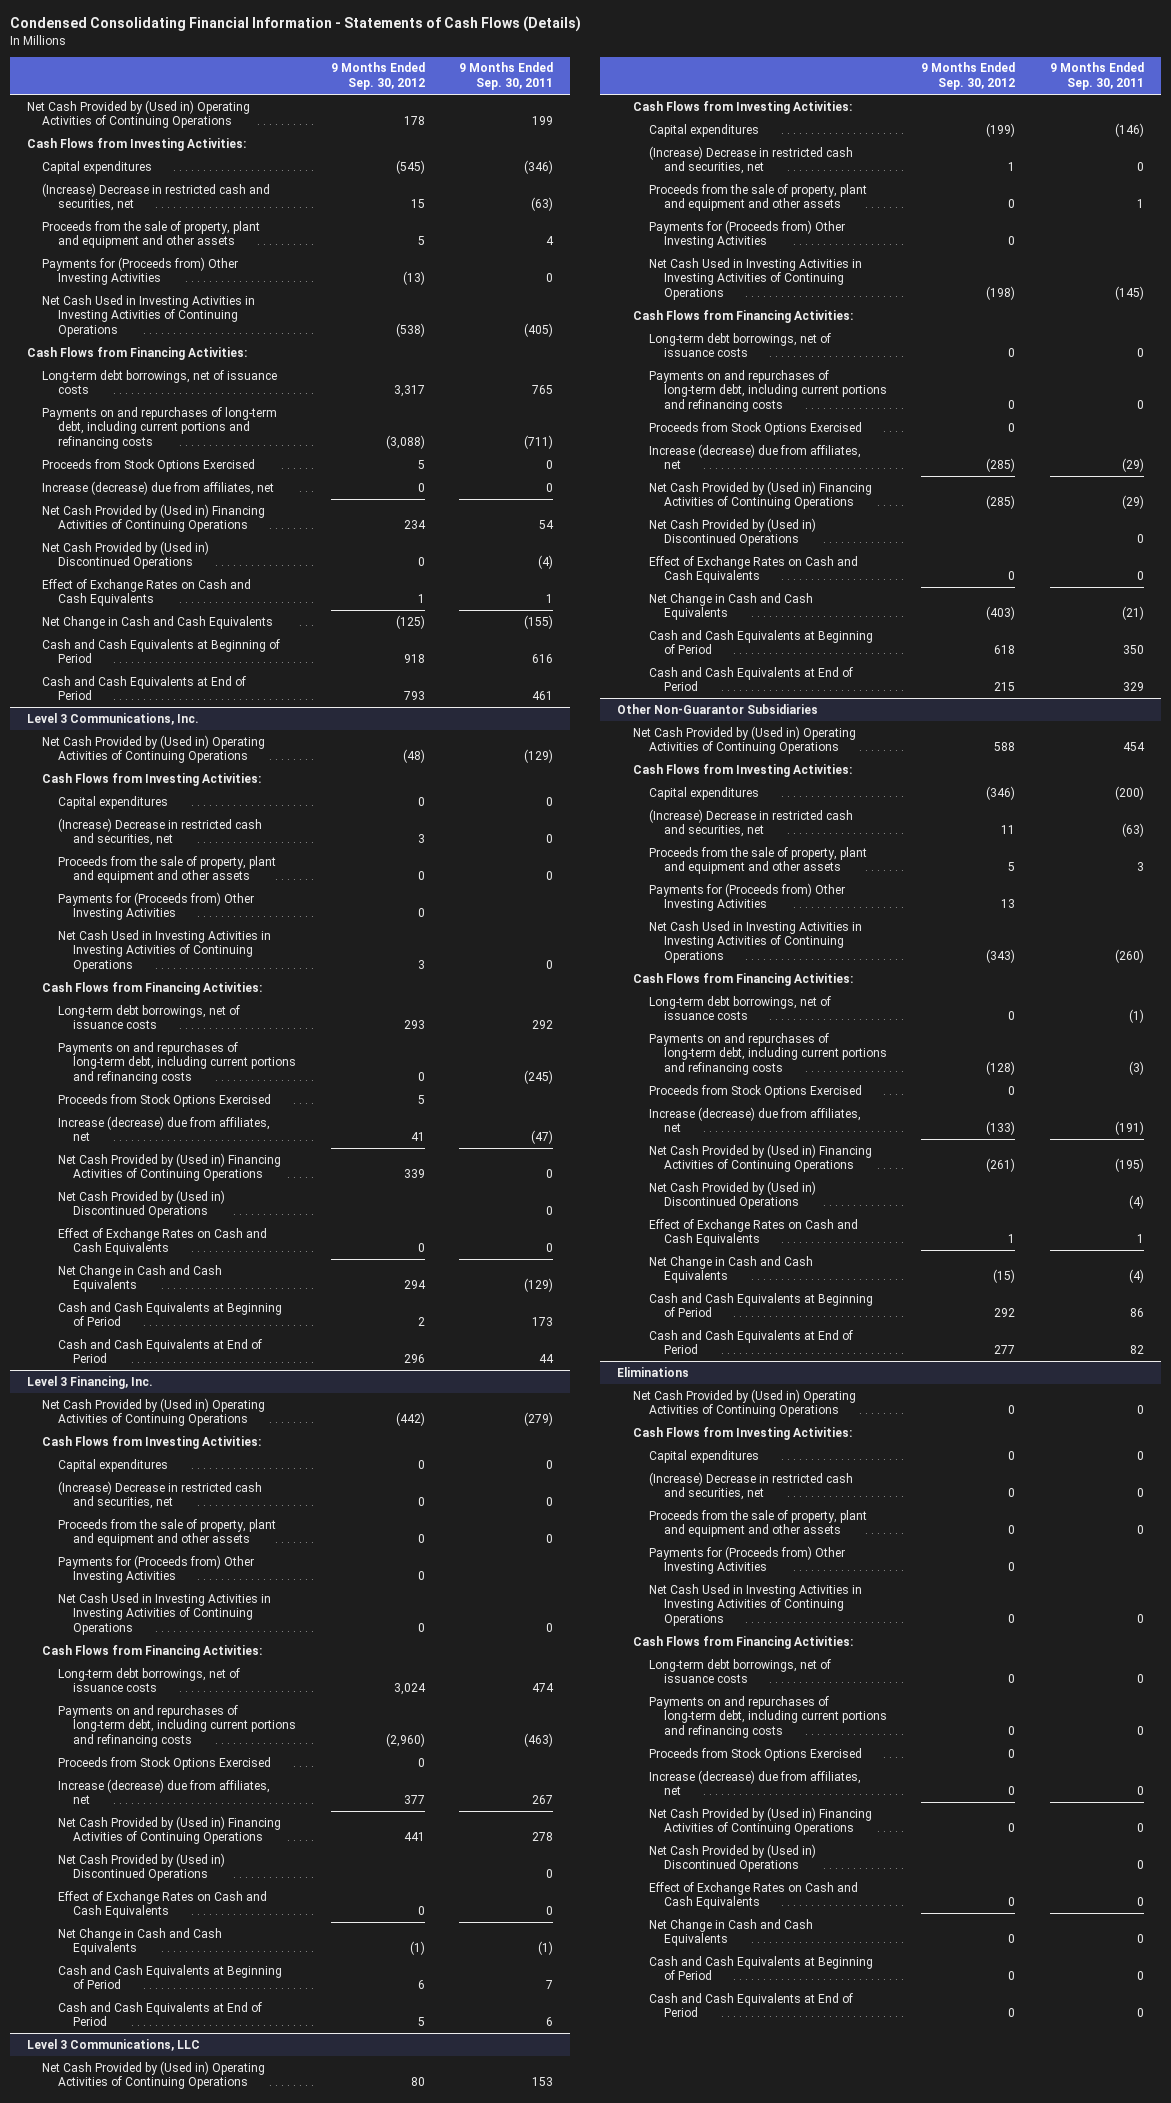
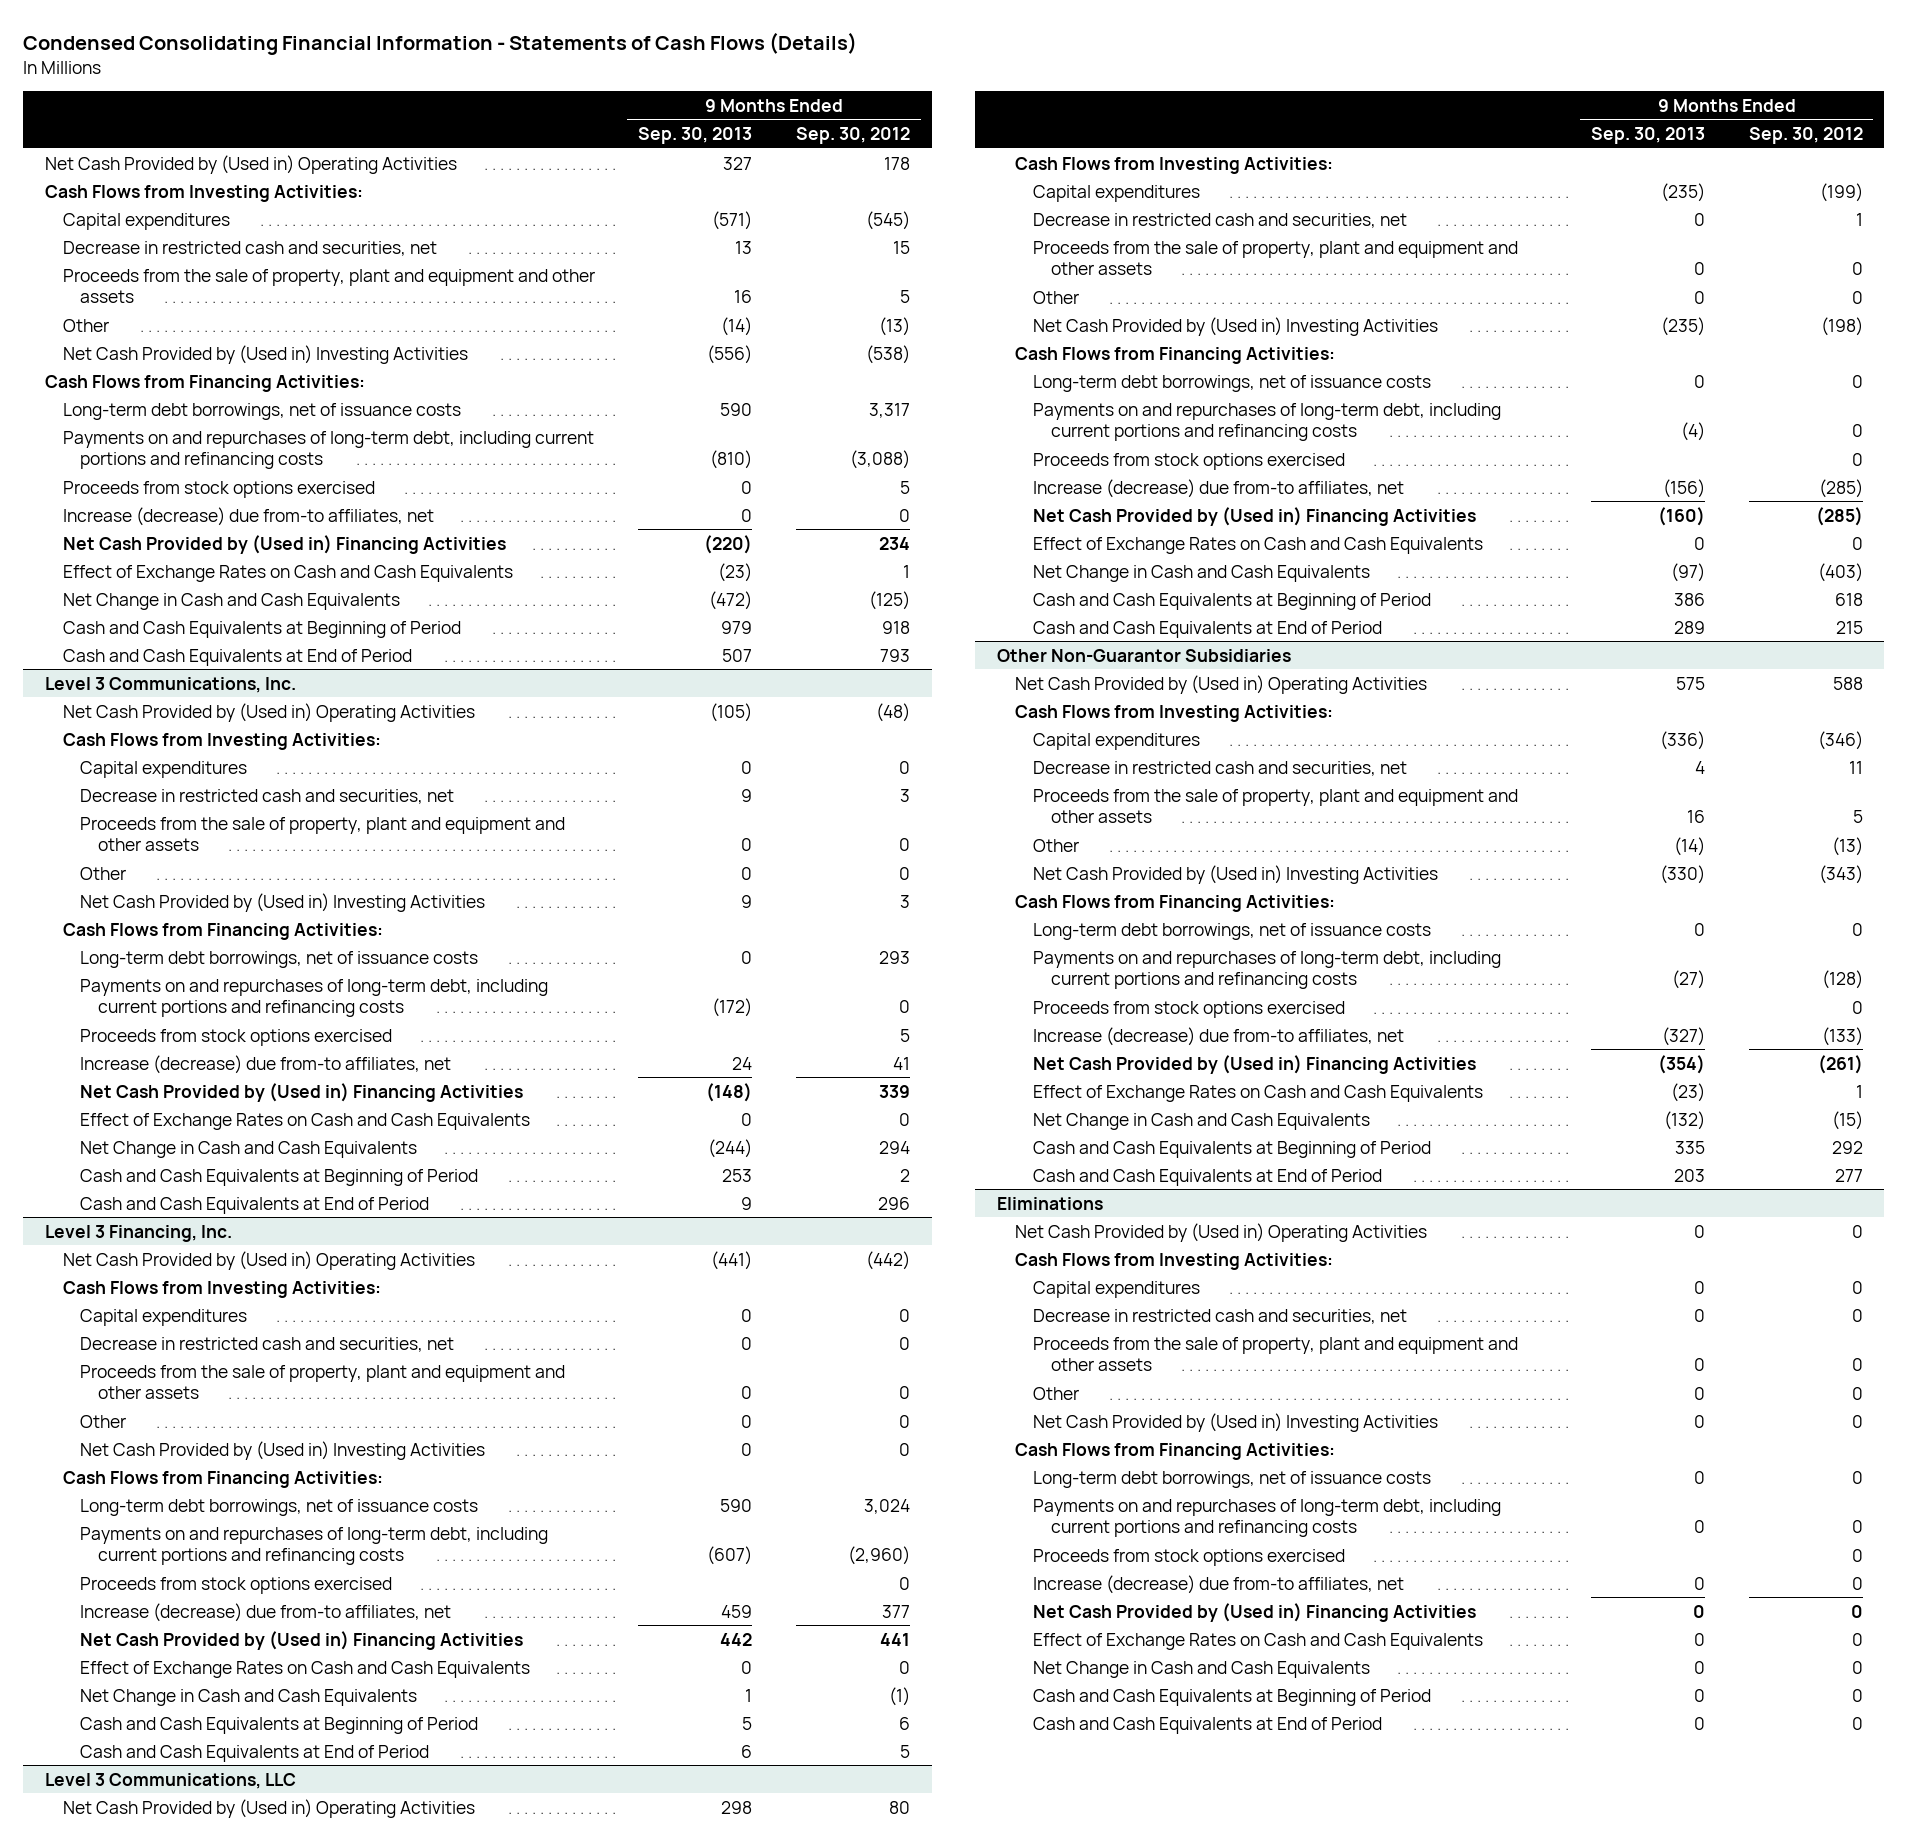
- | 9 Months Ended Sep. 30, 2012 | 9 Months Ended Sep. 30, 2011
+ | 9 Months Ended Sep. 30, 2013 | 9 Months Ended Sep. 30, 2012
- Net Cash Provided by (Used in) Operating Activities of Continuing Operations | 178 | 199
+ Net Cash Provided by (Used in) Operating Activities | 327 | 178
- (Increase) Decrease in restricted cash and securities, net | 15 | (63)
+ Decrease in restricted cash and securities, net | 13 | 15
- Payments for (Proceeds from) Other Investing Activities | (13) | 0
- Net Cash Used in Investing Activities in Investing Activities of Continuing Operations | (538) | (405)
+ Other | (14) | (13)
+ Net Cash Provided by (Used in) Investing Activities | (556) | (538)
- Proceeds from Stock Options Exercised | 5 | 0
- Increase (decrease) due from affiliates, net | 0 | 0
- Net Cash Provided by (Used in) Financing Activities of Continuing Operations | 234 | 54
- Net Cash Provided by (Used in) Discontinued Operations | 0 | (4)
+ Proceeds from stock options exercised | 0 | 5
+ Increase (decrease) due from-to affiliates, net | 0 | 0
+ Net Cash Provided by (Used in) Financing Activities | (220) | 234
@ Level 3 Communications, Inc.
- Net Cash Provided by (Used in) Operating Activities of Continuing Operations | (48) | (129)
+ Net Cash Provided by (Used in) Operating Activities | (105) | (48)
- (Increase) Decrease in restricted cash and securities, net | 3 | 0
+ Decrease in restricted cash and securities, net | 9 | 3
- Payments for (Proceeds from) Other Investing Activities | 0 |
- Net Cash Used in Investing Activities in Investing Activities of Continuing Operations | 3 | 0
+ Other | 0 | 0
+ Net Cash Provided by (Used in) Investing Activities | 9 | 3
- Proceeds from Stock Options Exercised | 5 |
- Increase (decrease) due from affiliates, net | 41 | (47)
- Net Cash Provided by (Used in) Financing Activities of Continuing Operations | 339 | 0
- Net Cash Provided by (Used in) Discontinued Operations | | 0
+ Proceeds from stock options exercised | | 5
+ Increase (decrease) due from-to affiliates, net | 24 | 41
+ Net Cash Provided by (Used in) Financing Activities | (148) | 339
@ Level 3 Financing, Inc.
- Net Cash Provided by (Used in) Operating Activities of Continuing Operations | (442) | (279)
+ Net Cash Provided by (Used in) Operating Activities | (441) | (442)
- (Increase) Decrease in restricted cash and securities, net | 0 | 0
+ Decrease in restricted cash and securities, net | 0 | 0
- Payments for (Proceeds from) Other Investing Activities | 0 |
- Net Cash Used in Investing Activities in Investing Activities of Continuing Operations | 0 | 0
+ Other | 0 | 0
+ Net Cash Provided by (Used in) Investing Activities | 0 | 0
- Proceeds from Stock Options Exercised | 0 |
- Increase (decrease) due from affiliates, net | 377 | 267
- Net Cash Provided by (Used in) Financing Activities of Continuing Operations | 441 | 278
- Net Cash Provided by (Used in) Discontinued Operations | | 0
+ Proceeds from stock options exercised | | 0
+ Increase (decrease) due from-to affiliates, net | 459 | 377
+ Net Cash Provided by (Used in) Financing Activities | 442 | 441
@ Level 3 Communications, LLC
- Net Cash Provided by (Used in) Operating Activities of Continuing Operations | 80 | 153
+ Net Cash Provided by (Used in) Operating Activities | 298 | 80
- (Increase) Decrease in restricted cash and securities, net | 1 | 0
+ Decrease in restricted cash and securities, net | 0 | 1
- Payments for (Proceeds from) Other Investing Activities | 0 |
- Net Cash Used in Investing Activities in Investing Activities of Continuing Operations | (198) | (145)
+ Other | 0 | 0
+ Net Cash Provided by (Used in) Investing Activities | (235) | (198)
- Proceeds from Stock Options Exercised | 0 |
- Increase (decrease) due from affiliates, net | (285) | (29)
- Net Cash Provided by (Used in) Financing Activities of Continuing Operations | (285) | (29)
- Net Cash Provided by (Used in) Discontinued Operations | | 0
+ Proceeds from stock options exercised | | 0
+ Increase (decrease) due from-to affiliates, net | (156) | (285)
+ Net Cash Provided by (Used in) Financing Activities | (160) | (285)
@ Other Non-Guarantor Subsidiaries
- Net Cash Provided by (Used in) Operating Activities of Continuing Operations | 588 | 454
+ Net Cash Provided by (Used in) Operating Activities | 575 | 588
- (Increase) Decrease in restricted cash and securities, net | 11 | (63)
+ Decrease in restricted cash and securities, net | 4 | 11
- Payments for (Proceeds from) Other Investing Activities | 13 |
- Net Cash Used in Investing Activities in Investing Activities of Continuing Operations | (343) | (260)
+ Other | (14) | (13)
+ Net Cash Provided by (Used in) Investing Activities | (330) | (343)
- Proceeds from Stock Options Exercised | 0 |
- Increase (decrease) due from affiliates, net | (133) | (191)
- Net Cash Provided by (Used in) Financing Activities of Continuing Operations | (261) | (195)
- Net Cash Provided by (Used in) Discontinued Operations | | (4)
+ Proceeds from stock options exercised | | 0
+ Increase (decrease) due from-to affiliates, net | (327) | (133)
+ Net Cash Provided by (Used in) Financing Activities | (354) | (261)
@ Eliminations
- Net Cash Provided by (Used in) Operating Activities of Continuing Operations | 0 | 0
+ Net Cash Provided by (Used in) Operating Activities | 0 | 0
- (Increase) Decrease in restricted cash and securities, net | 0 | 0
+ Decrease in restricted cash and securities, net | 0 | 0
- Payments for (Proceeds from) Other Investing Activities | 0 |
- Net Cash Used in Investing Activities in Investing Activities of Continuing Operations | 0 | 0
+ Other | 0 | 0
+ Net Cash Provided by (Used in) Investing Activities | 0 | 0
- Proceeds from Stock Options Exercised | 0 |
- Increase (decrease) due from affiliates, net | 0 | 0
- Net Cash Provided by (Used in) Financing Activities of Continuing Operations | 0 | 0
- Net Cash Provided by (Used in) Discontinued Operations | | 0
+ Proceeds from stock options exercised | | 0
+ Increase (decrease) due from-to affiliates, net | 0 | 0
+ Net Cash Provided by (Used in) Financing Activities | 0 | 0

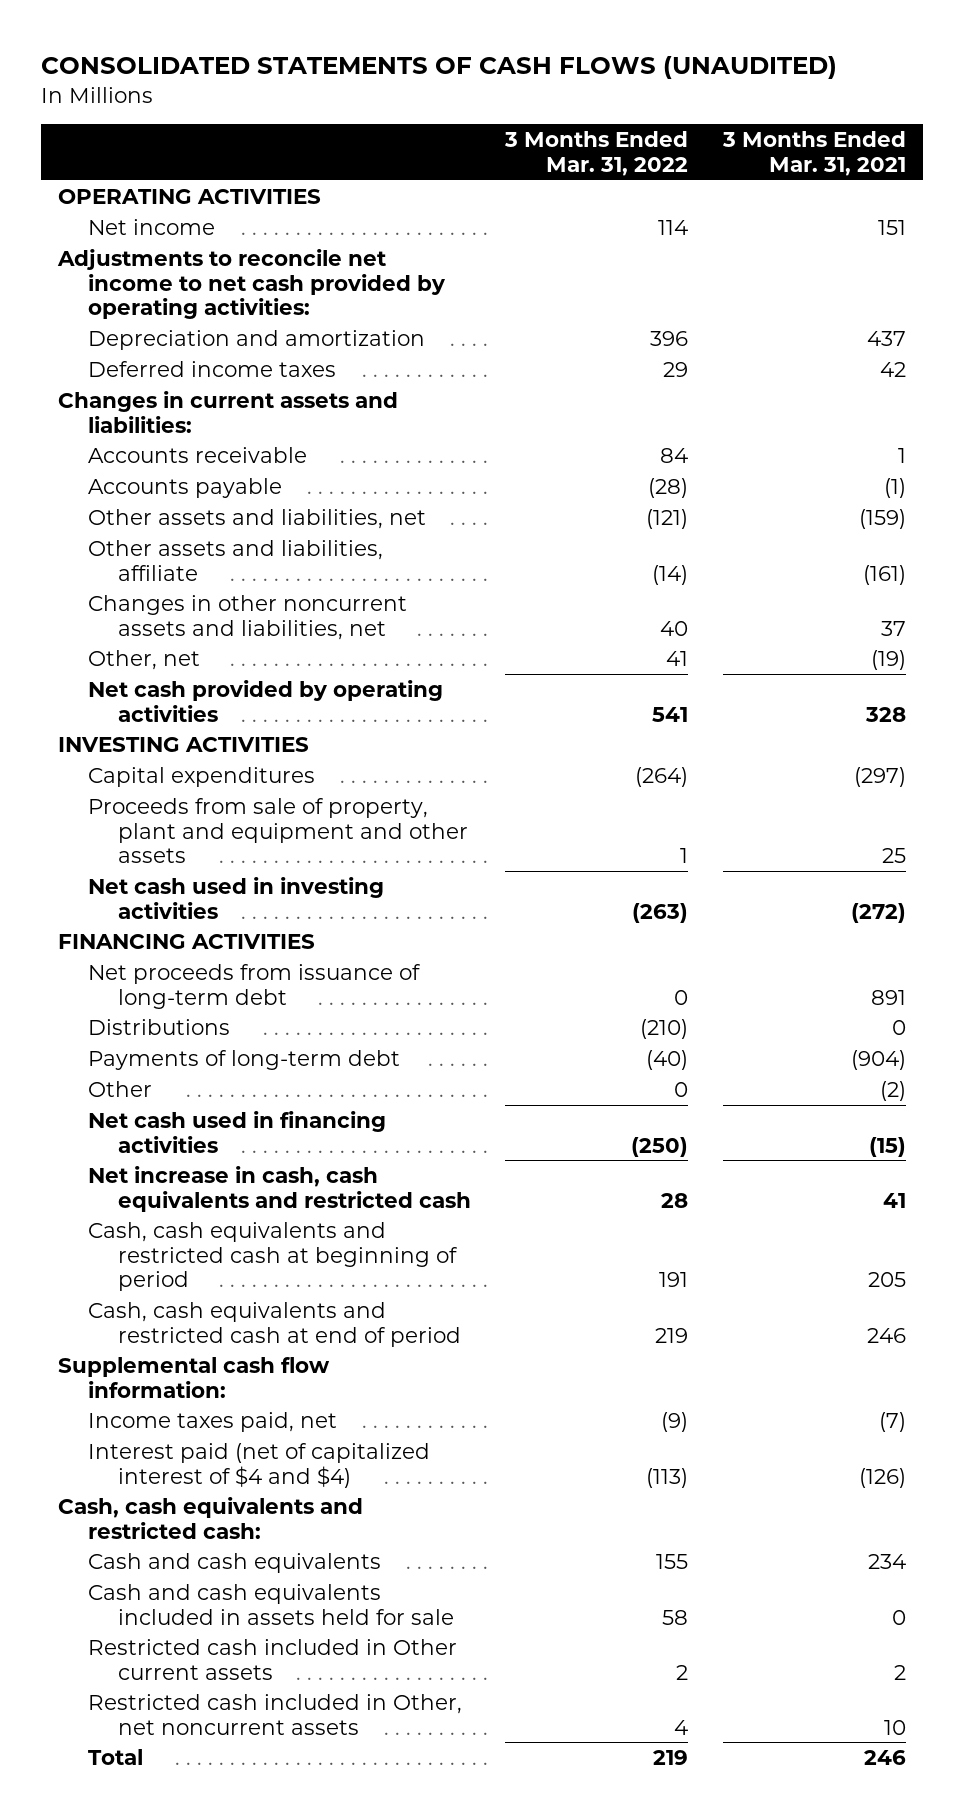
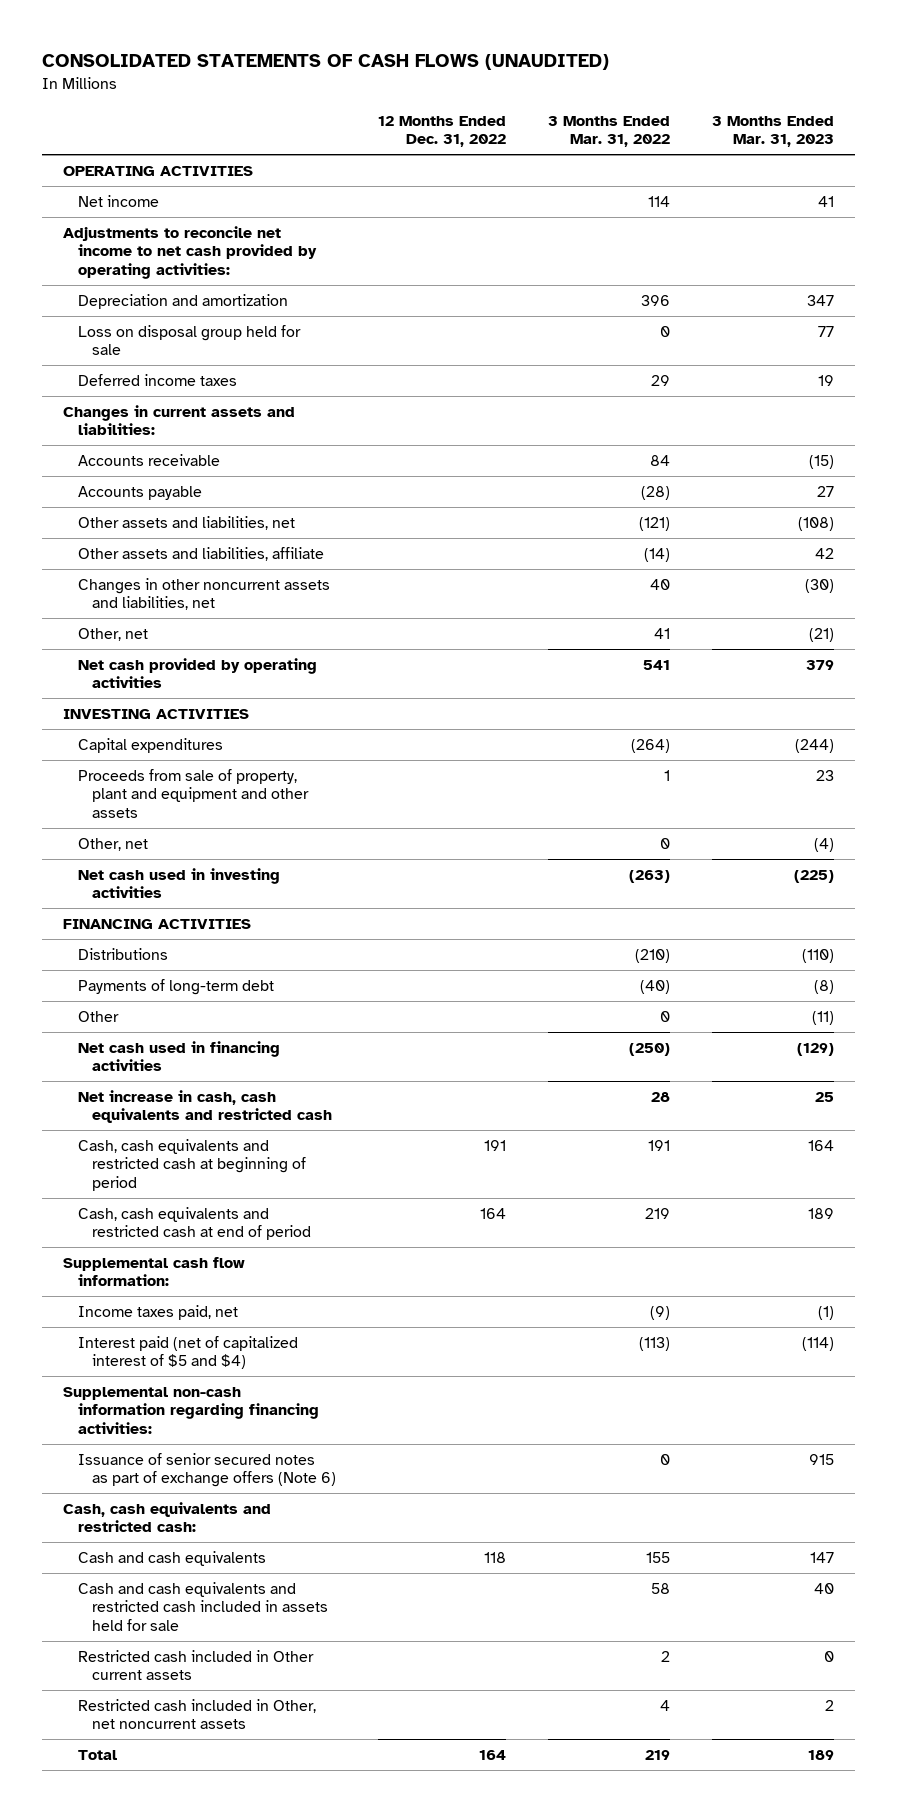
- | 3 Months Ended Mar. 31, 2022 | 3 Months Ended Mar. 31, 2021
+ | 12 Months Ended Dec. 31, 2022 | 3 Months Ended Mar. 31, 2022 | 3 Months Ended Mar. 31, 2023
+ Loss on disposal group held for sale | | 0 | 77
+ Other, net | | 0 | (4)
- Net proceeds from issuance of long-term debt | 0 | 891
- Interest paid (net of capitalized interest of $4 and $4) | (113) | (126)
+ Interest paid (net of capitalized interest of $5 and $4) | | (113) | (114)
+ Supplemental non-cash information regarding financing activities:
+ Issuance of senior secured notes as part of exchange offers (Note 6) | | 0 | 915
- Cash and cash equivalents included in assets held for sale | 58 | 0
+ Cash and cash equivalents and restricted cash included in assets held for sale | | 58 | 40

